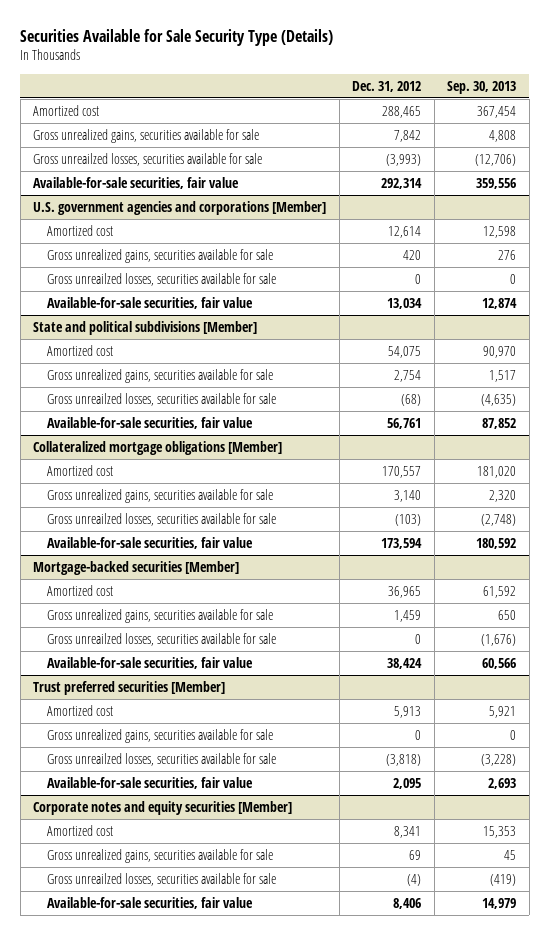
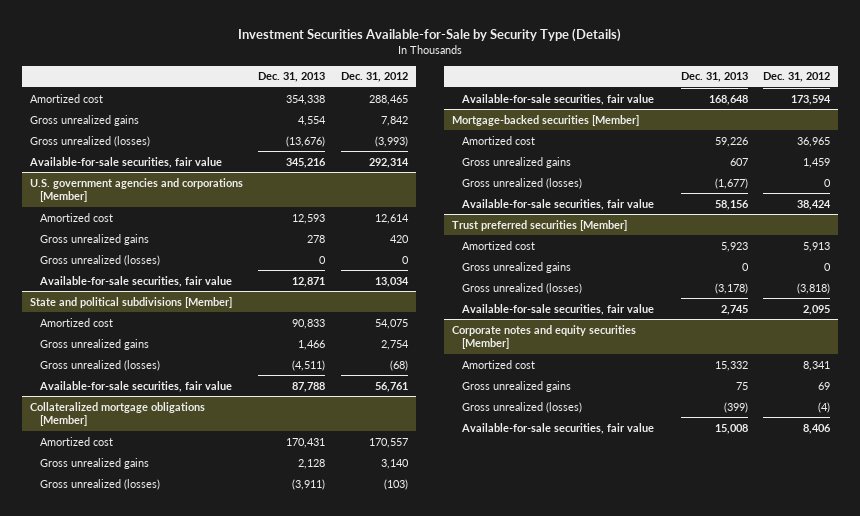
- Securities Available for Sale Security Type (Details)
+ Investment Securities Available-for-Sale by Security Type (Details)
- | Dec. 31, 2012 | Sep. 30, 2013
+ | Dec. 31, 2013 | Dec. 31, 2012
- Gross unrealized gains, securities available for sale | 7,842 | 4,808
- Gross unreailzed losses, securities available for sale | (3,993) | (12,706)
+ Gross unrealized gains | 4,554 | 7,842
+ Gross unrealized (losses) | (13,676) | (3,993)
@ U.S. government agencies and corporations [Member]
- Gross unrealized gains, securities available for sale | 420 | 276
- Gross unreailzed losses, securities available for sale | 0 | 0
+ Gross unrealized gains | 278 | 420
+ Gross unrealized (losses) | 0 | 0
@ State and political subdivisions [Member]
- Gross unrealized gains, securities available for sale | 2,754 | 1,517
- Gross unreailzed losses, securities available for sale | (68) | (4,635)
+ Gross unrealized gains | 1,466 | 2,754
+ Gross unrealized (losses) | (4,511) | (68)
@ Collateralized mortgage obligations [Member]
- Gross unrealized gains, securities available for sale | 3,140 | 2,320
- Gross unreailzed losses, securities available for sale | (103) | (2,748)
+ Gross unrealized gains | 2,128 | 3,140
+ Gross unrealized (losses) | (3,911) | (103)
@ Mortgage-backed securities [Member]
- Gross unrealized gains, securities available for sale | 1,459 | 650
- Gross unreailzed losses, securities available for sale | 0 | (1,676)
+ Gross unrealized gains | 607 | 1,459
+ Gross unrealized (losses) | (1,677) | 0
@ Trust preferred securities [Member]
- Gross unrealized gains, securities available for sale | 0 | 0
- Gross unreailzed losses, securities available for sale | (3,818) | (3,228)
+ Gross unrealized gains | 0 | 0
+ Gross unrealized (losses) | (3,178) | (3,818)
@ Corporate notes and equity securities [Member]
- Gross unrealized gains, securities available for sale | 69 | 45
- Gross unreailzed losses, securities available for sale | (4) | (419)
+ Gross unrealized gains | 75 | 69
+ Gross unrealized (losses) | (399) | (4)

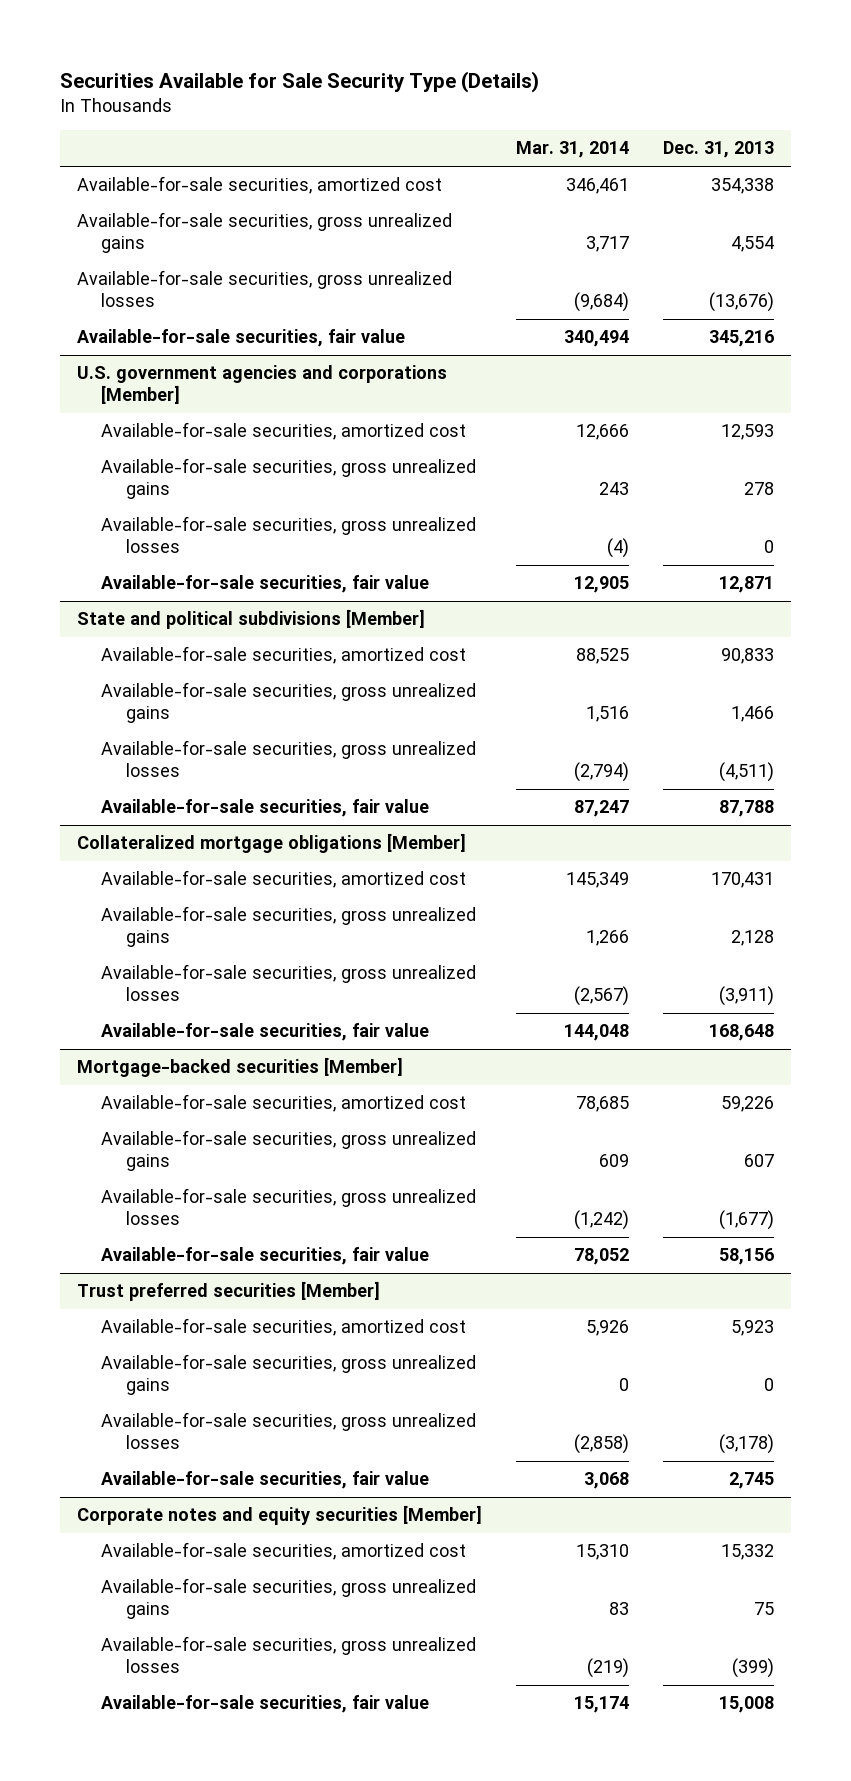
- Investment Securities Available-for-Sale by Security Type (Details)
+ Securities Available for Sale Security Type (Details)
- | Dec. 31, 2013 | Dec. 31, 2012
+ | Mar. 31, 2014 | Dec. 31, 2013
- Amortized cost | 354,338 | 288,465
- Gross unrealized gains | 4,554 | 7,842
- Gross unrealized (losses) | (13,676) | (3,993)
+ Available-for-sale securities, amortized cost | 346,461 | 354,338
+ Available-for-sale securities, gross unrealized gains | 3,717 | 4,554
+ Available-for-sale securities, gross unrealized losses | (9,684) | (13,676)
@ U.S. government agencies and corporations [Member]
- Amortized cost | 12,593 | 12,614
- Gross unrealized gains | 278 | 420
- Gross unrealized (losses) | 0 | 0
+ Available-for-sale securities, amortized cost | 12,666 | 12,593
+ Available-for-sale securities, gross unrealized gains | 243 | 278
+ Available-for-sale securities, gross unrealized losses | (4) | 0
@ State and political subdivisions [Member]
- Amortized cost | 90,833 | 54,075
- Gross unrealized gains | 1,466 | 2,754
- Gross unrealized (losses) | (4,511) | (68)
+ Available-for-sale securities, amortized cost | 88,525 | 90,833
+ Available-for-sale securities, gross unrealized gains | 1,516 | 1,466
+ Available-for-sale securities, gross unrealized losses | (2,794) | (4,511)
@ Collateralized mortgage obligations [Member]
- Amortized cost | 170,431 | 170,557
- Gross unrealized gains | 2,128 | 3,140
- Gross unrealized (losses) | (3,911) | (103)
+ Available-for-sale securities, amortized cost | 145,349 | 170,431
+ Available-for-sale securities, gross unrealized gains | 1,266 | 2,128
+ Available-for-sale securities, gross unrealized losses | (2,567) | (3,911)
@ Mortgage-backed securities [Member]
- Amortized cost | 59,226 | 36,965
- Gross unrealized gains | 607 | 1,459
- Gross unrealized (losses) | (1,677) | 0
+ Available-for-sale securities, amortized cost | 78,685 | 59,226
+ Available-for-sale securities, gross unrealized gains | 609 | 607
+ Available-for-sale securities, gross unrealized losses | (1,242) | (1,677)
@ Trust preferred securities [Member]
- Amortized cost | 5,923 | 5,913
- Gross unrealized gains | 0 | 0
- Gross unrealized (losses) | (3,178) | (3,818)
+ Available-for-sale securities, amortized cost | 5,926 | 5,923
+ Available-for-sale securities, gross unrealized gains | 0 | 0
+ Available-for-sale securities, gross unrealized losses | (2,858) | (3,178)
@ Corporate notes and equity securities [Member]
- Amortized cost | 15,332 | 8,341
- Gross unrealized gains | 75 | 69
- Gross unrealized (losses) | (399) | (4)
+ Available-for-sale securities, amortized cost | 15,310 | 15,332
+ Available-for-sale securities, gross unrealized gains | 83 | 75
+ Available-for-sale securities, gross unrealized losses | (219) | (399)

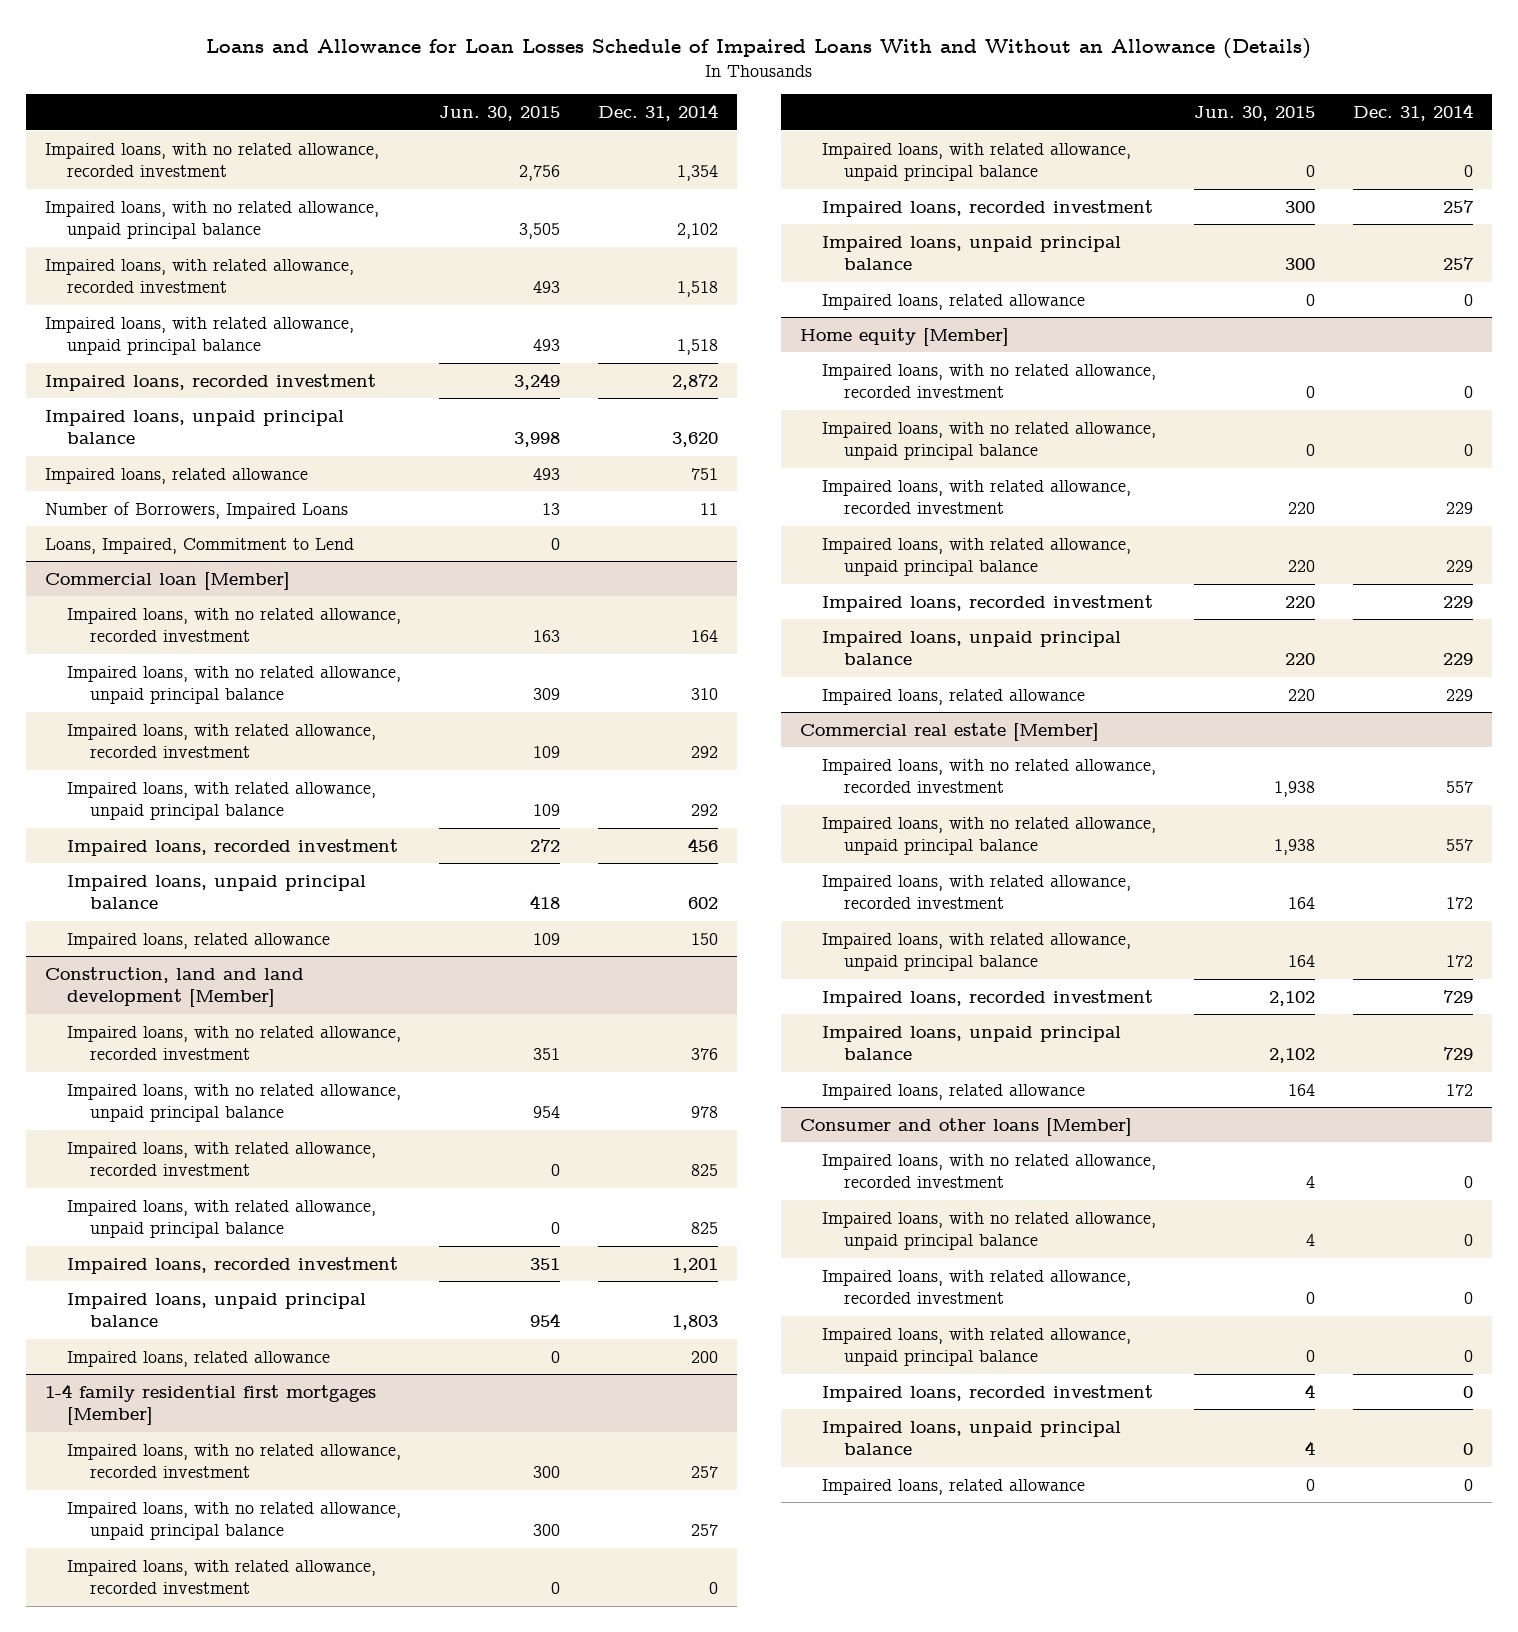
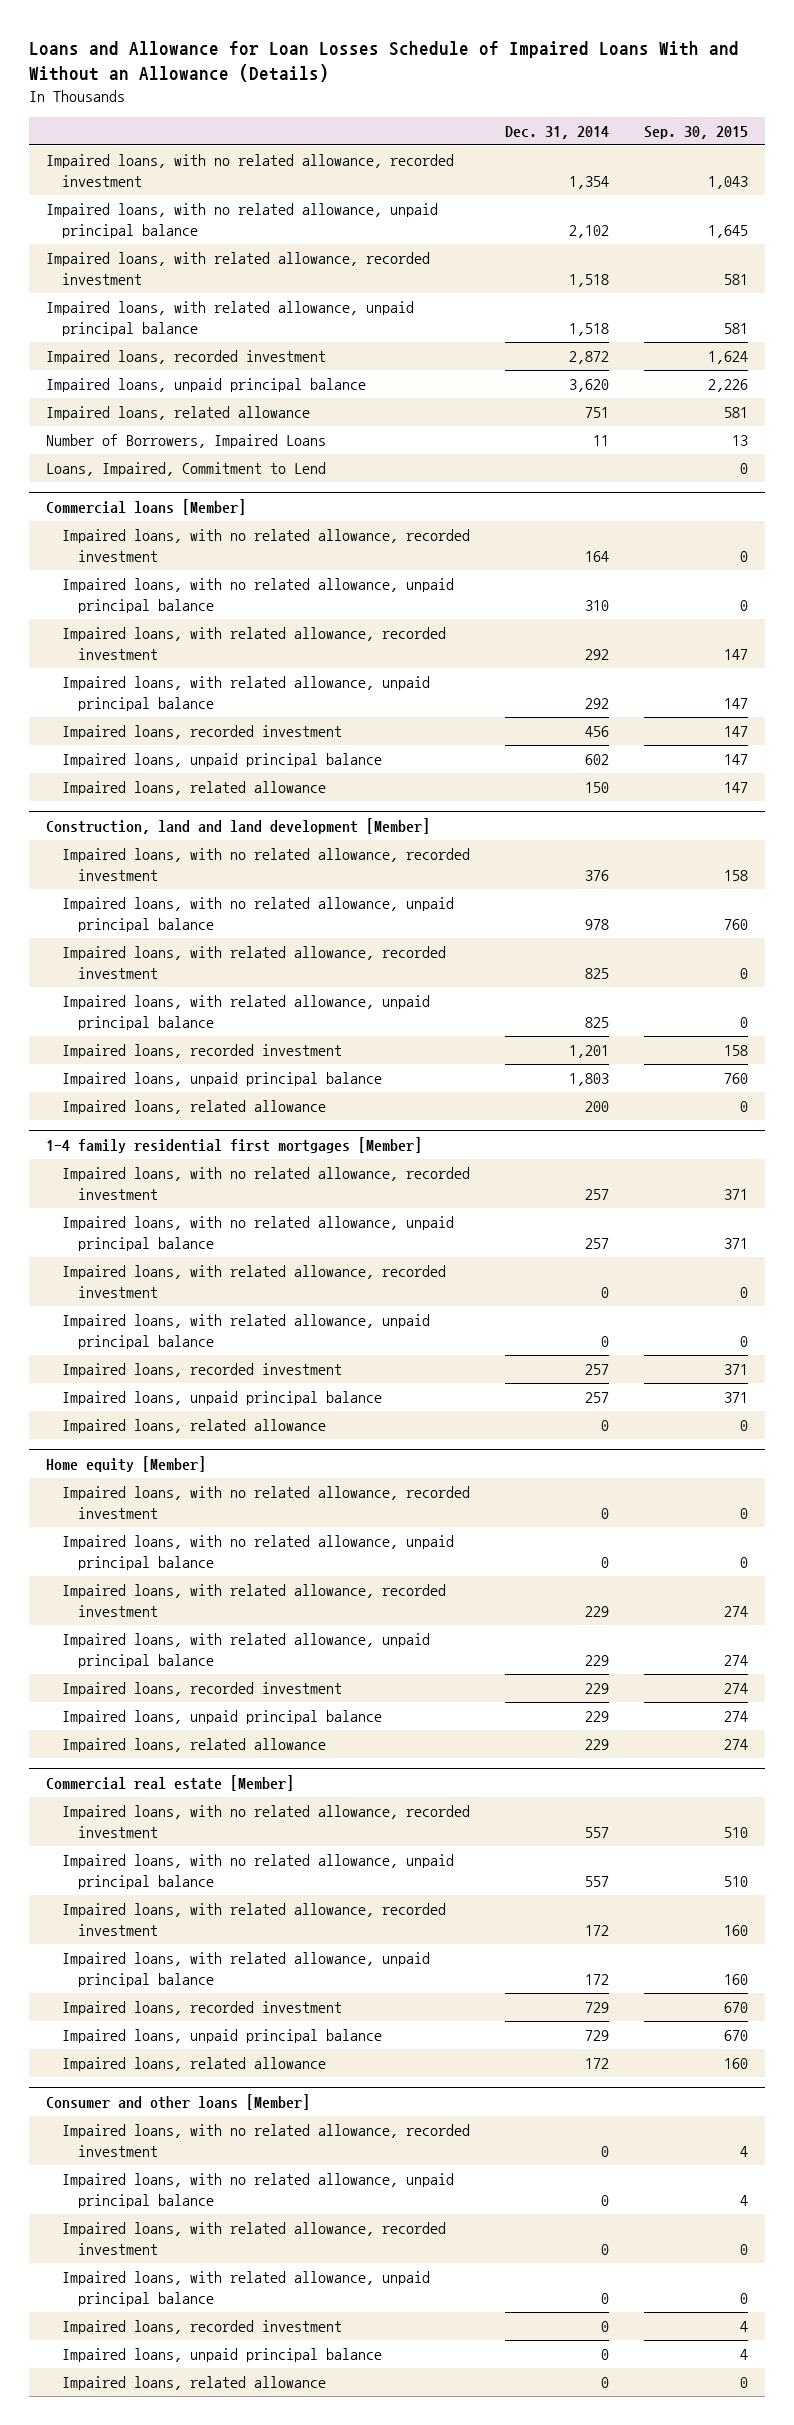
- | Jun. 30, 2015 | Dec. 31, 2014
+ | Dec. 31, 2014 | Sep. 30, 2015
- Commercial loan [Member]
+ Commercial loans [Member]

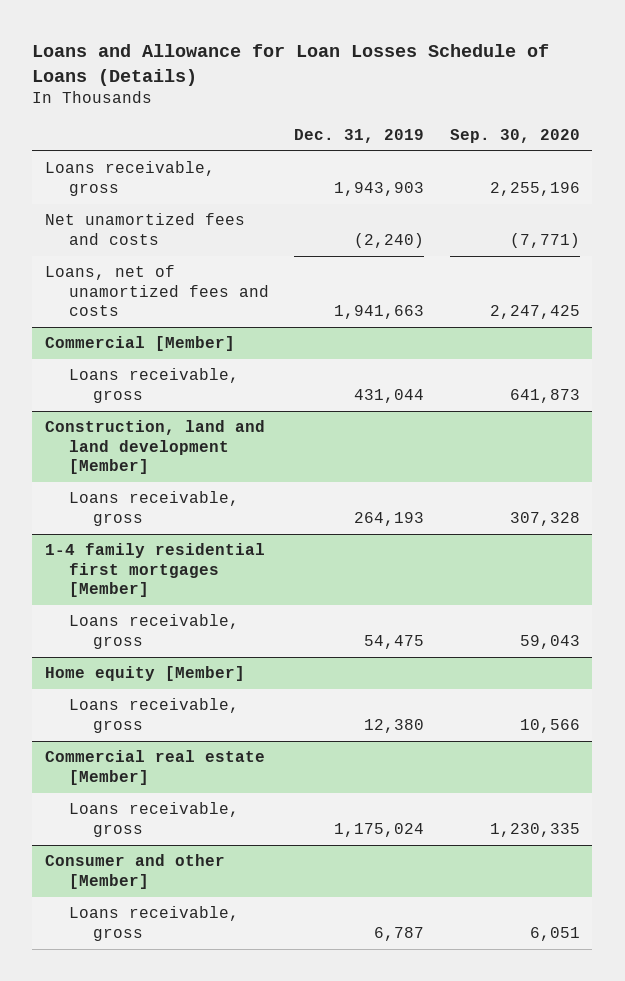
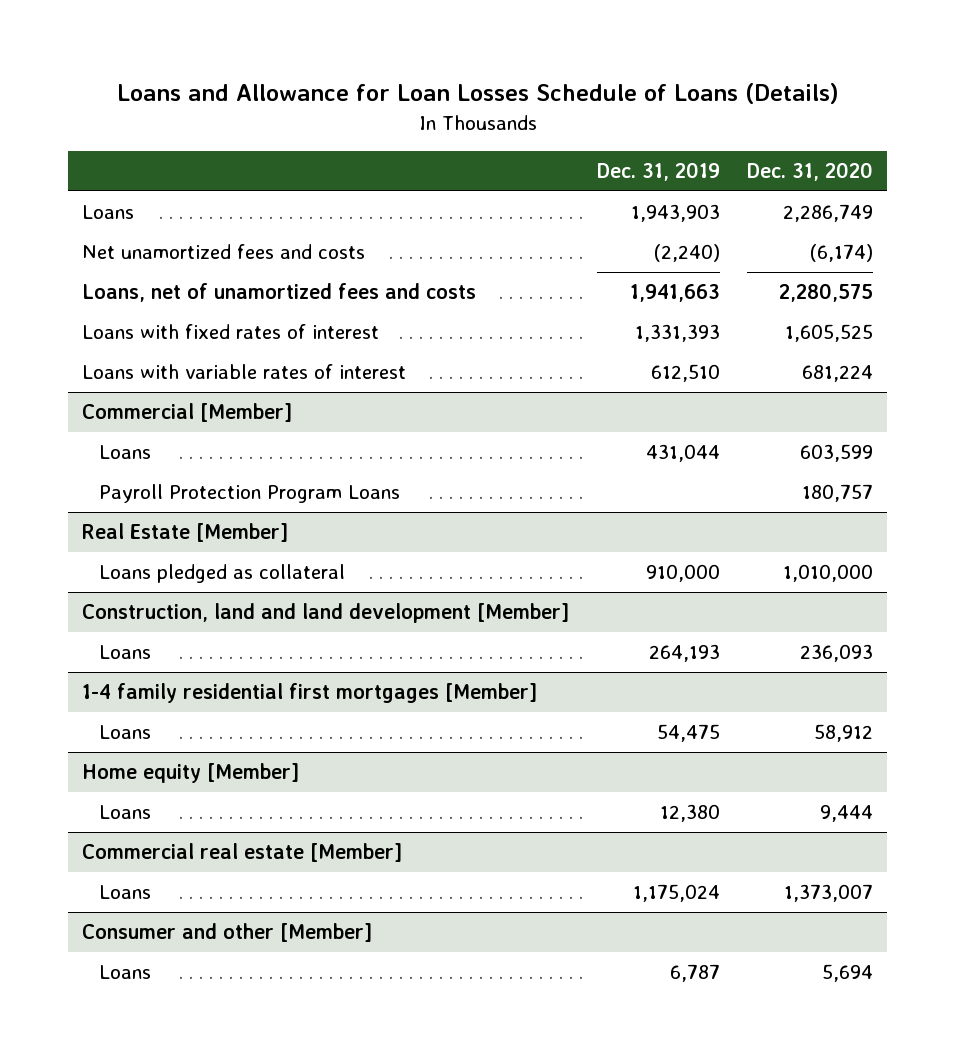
- | Dec. 31, 2019 | Sep. 30, 2020
+ | Dec. 31, 2019 | Dec. 31, 2020
- Loans receivable, gross | 1,943,903 | 2,255,196
+ Loans | 1,943,903 | 2,286,749
+ Loans with fixed rates of interest | 1,331,393 | 1,605,525
+ Loans with variable rates of interest | 612,510 | 681,224
@ Commercial [Member]
- Loans receivable, gross | 431,044 | 641,873
+ Loans | 431,044 | 603,599
+ Payroll Protection Program Loans | | 180,757
+ Real Estate [Member]
+ Loans pledged as collateral | 910,000 | 1,010,000
@ Construction, land and land development [Member]
- Loans receivable, gross | 264,193 | 307,328
+ Loans | 264,193 | 236,093
@ 1-4 family residential first mortgages [Member]
- Loans receivable, gross | 54,475 | 59,043
+ Loans | 54,475 | 58,912
@ Home equity [Member]
- Loans receivable, gross | 12,380 | 10,566
+ Loans | 12,380 | 9,444
@ Commercial real estate [Member]
- Loans receivable, gross | 1,175,024 | 1,230,335
+ Loans | 1,175,024 | 1,373,007
@ Consumer and other [Member]
- Loans receivable, gross | 6,787 | 6,051
+ Loans | 6,787 | 5,694

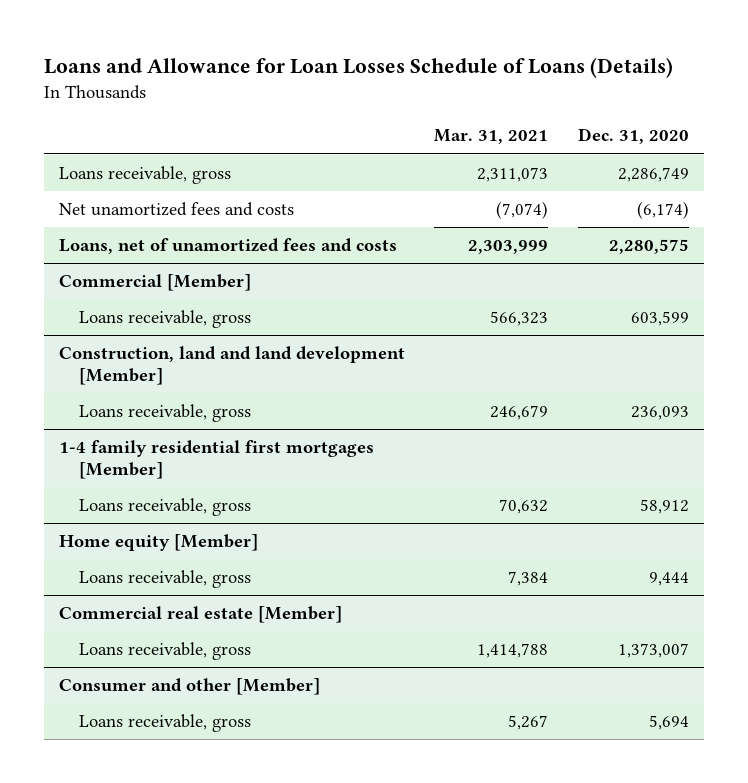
- | Dec. 31, 2019 | Dec. 31, 2020
+ | Mar. 31, 2021 | Dec. 31, 2020
- Loans | 1,943,903 | 2,286,749
+ Loans receivable, gross | 2,311,073 | 2,286,749
- Loans with fixed rates of interest | 1,331,393 | 1,605,525
- Loans with variable rates of interest | 612,510 | 681,224
@ Commercial [Member]
- Loans | 431,044 | 603,599
- Payroll Protection Program Loans | | 180,757
- Real Estate [Member]
- Loans pledged as collateral | 910,000 | 1,010,000
@ Commercial [Member]
+ Loans receivable, gross | 566,323 | 603,599
@ Construction, land and land development [Member]
- Loans | 264,193 | 236,093
+ Loans receivable, gross | 246,679 | 236,093
@ 1-4 family residential first mortgages [Member]
- Loans | 54,475 | 58,912
+ Loans receivable, gross | 70,632 | 58,912
@ Home equity [Member]
- Loans | 12,380 | 9,444
+ Loans receivable, gross | 7,384 | 9,444
@ Commercial real estate [Member]
- Loans | 1,175,024 | 1,373,007
+ Loans receivable, gross | 1,414,788 | 1,373,007
@ Consumer and other [Member]
- Loans | 6,787 | 5,694
+ Loans receivable, gross | 5,267 | 5,694

